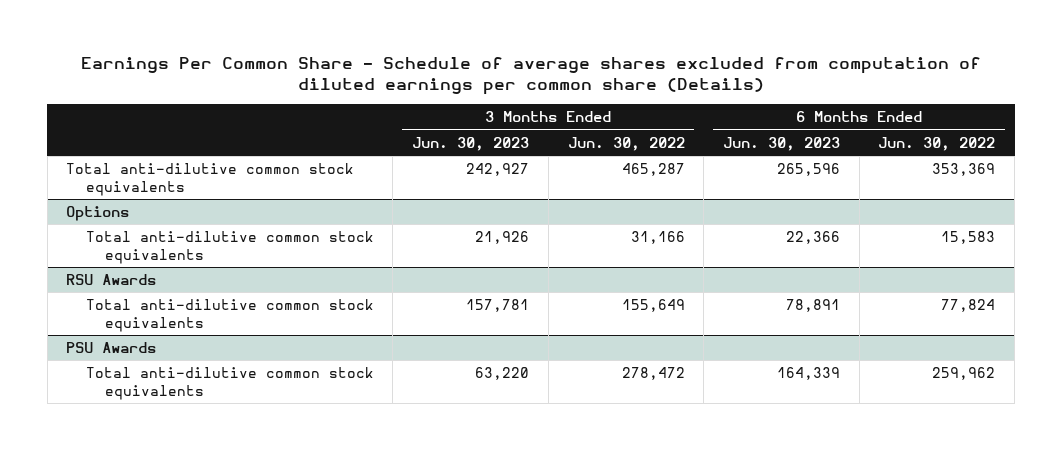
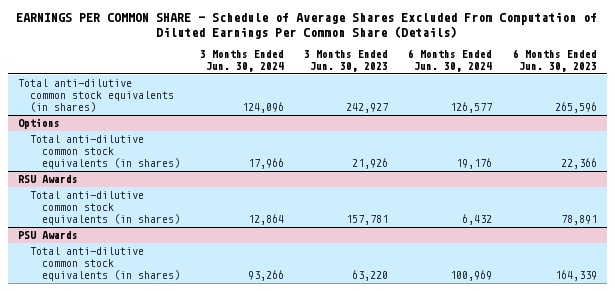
- Earnings Per Common Share - Schedule of average shares excluded from computation of diluted earnings per common share (Details)
+ EARNINGS PER COMMON SHARE - Schedule of Average Shares Excluded From Computation of Diluted Earnings Per Common Share (Details)
- | 3 Months Ended Jun. 30, 2023 | 3 Months Ended Jun. 30, 2022 | 6 Months Ended Jun. 30, 2023 | 6 Months Ended Jun. 30, 2022
+ | 3 Months Ended Jun. 30, 2024 | 3 Months Ended Jun. 30, 2023 | 6 Months Ended Jun. 30, 2024 | 6 Months Ended Jun. 30, 2023
- Total anti-dilutive common stock equivalents | 242,927 | 465,287 | 265,596 | 353,369
+ Total anti-dilutive common stock equivalents (in shares) | 124,096 | 242,927 | 126,577 | 265,596
@ Options
- Total anti-dilutive common stock equivalents | 21,926 | 31,166 | 22,366 | 15,583
+ Total anti-dilutive common stock equivalents (in shares) | 17,966 | 21,926 | 19,176 | 22,366
@ RSU Awards
- Total anti-dilutive common stock equivalents | 157,781 | 155,649 | 78,891 | 77,824
+ Total anti-dilutive common stock equivalents (in shares) | 12,864 | 157,781 | 6,432 | 78,891
@ PSU Awards
- Total anti-dilutive common stock equivalents | 63,220 | 278,472 | 164,339 | 259,962
+ Total anti-dilutive common stock equivalents (in shares) | 93,266 | 63,220 | 100,969 | 164,339

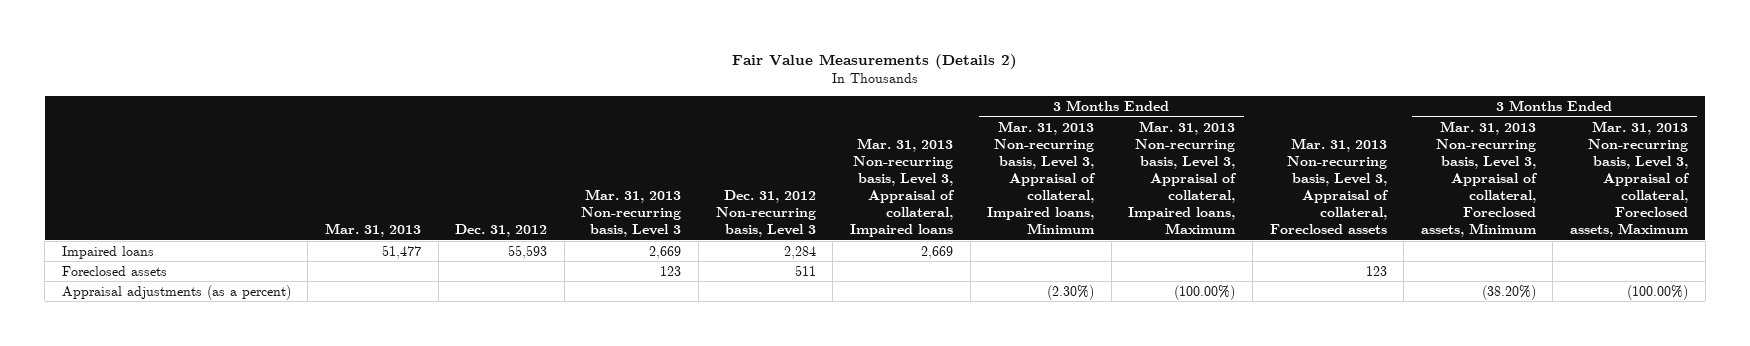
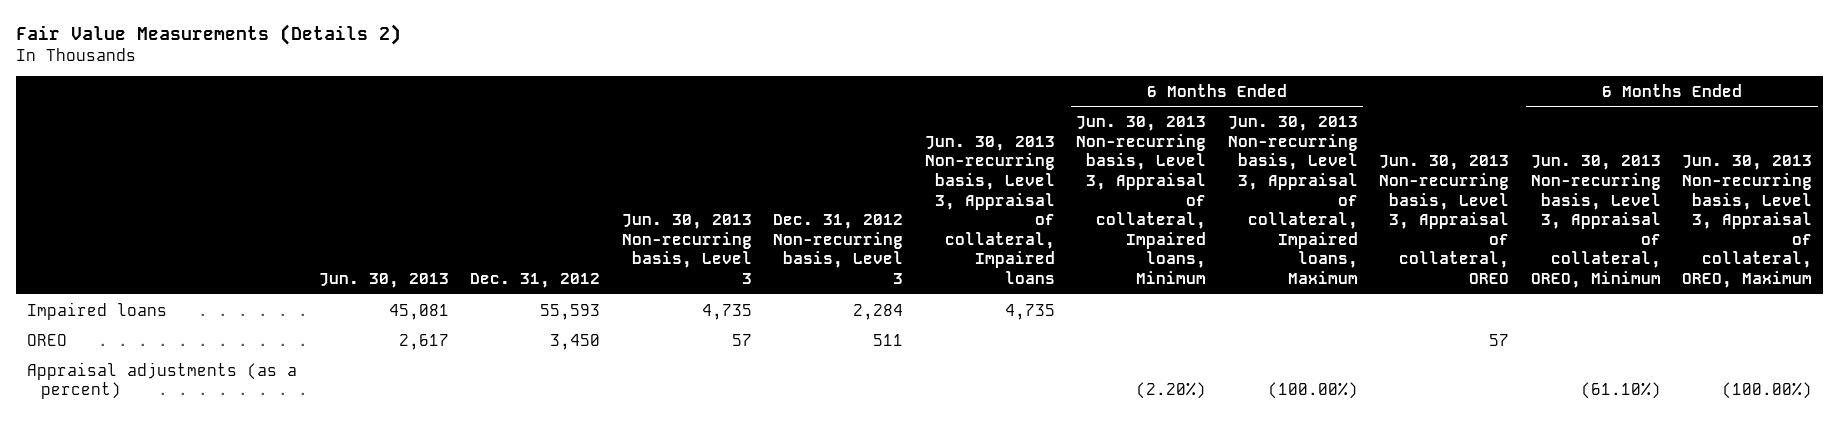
- | Mar. 31, 2013 | Dec. 31, 2012 | Mar. 31, 2013 Non-recurring basis, Level 3 | Dec. 31, 2012 Non-recurring basis, Level 3 | Mar. 31, 2013 Non-recurring basis, Level 3, Appraisal of collateral, Impaired loans | 3 Months Ended Mar. 31, 2013 Non-recurring basis, Level 3, Appraisal of collateral, Impaired loans, Minimum | 3 Months Ended Mar. 31, 2013 Non-recurring basis, Level 3, Appraisal of collateral, Impaired loans, Maximum | Mar. 31, 2013 Non-recurring basis, Level 3, Appraisal of collateral, Foreclosed assets | 3 Months Ended Mar. 31, 2013 Non-recurring basis, Level 3, Appraisal of collateral, Foreclosed assets, Minimum | 3 Months Ended Mar. 31, 2013 Non-recurring basis, Level 3, Appraisal of collateral, Foreclosed assets, Maximum
+ | Jun. 30, 2013 | Dec. 31, 2012 | Jun. 30, 2013 Non-recurring basis, Level 3 | Dec. 31, 2012 Non-recurring basis, Level 3 | Jun. 30, 2013 Non-recurring basis, Level 3, Appraisal of collateral, Impaired loans | 6 Months Ended Jun. 30, 2013 Non-recurring basis, Level 3, Appraisal of collateral, Impaired loans, Minimum | 6 Months Ended Jun. 30, 2013 Non-recurring basis, Level 3, Appraisal of collateral, Impaired loans, Maximum | Jun. 30, 2013 Non-recurring basis, Level 3, Appraisal of collateral, OREO | 6 Months Ended Jun. 30, 2013 Non-recurring basis, Level 3, Appraisal of collateral, OREO, Minimum | 6 Months Ended Jun. 30, 2013 Non-recurring basis, Level 3, Appraisal of collateral, OREO, Maximum
- Foreclosed assets | | | 123 | 511 | | | | 123 | |
+ OREO | 2,617 | 3,450 | 57 | 511 | | | | 57 | |

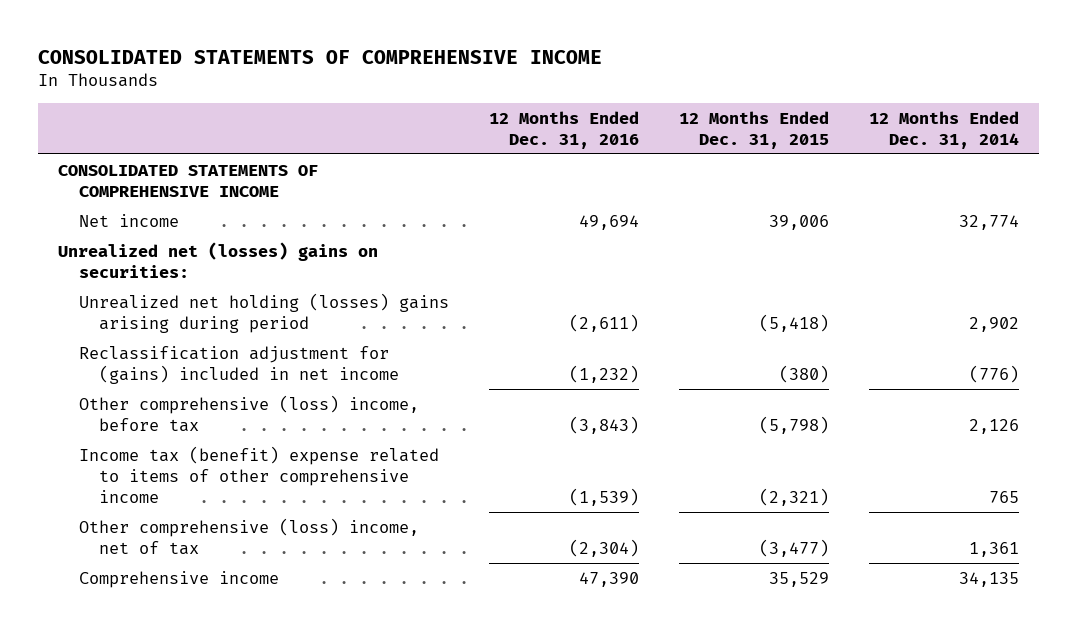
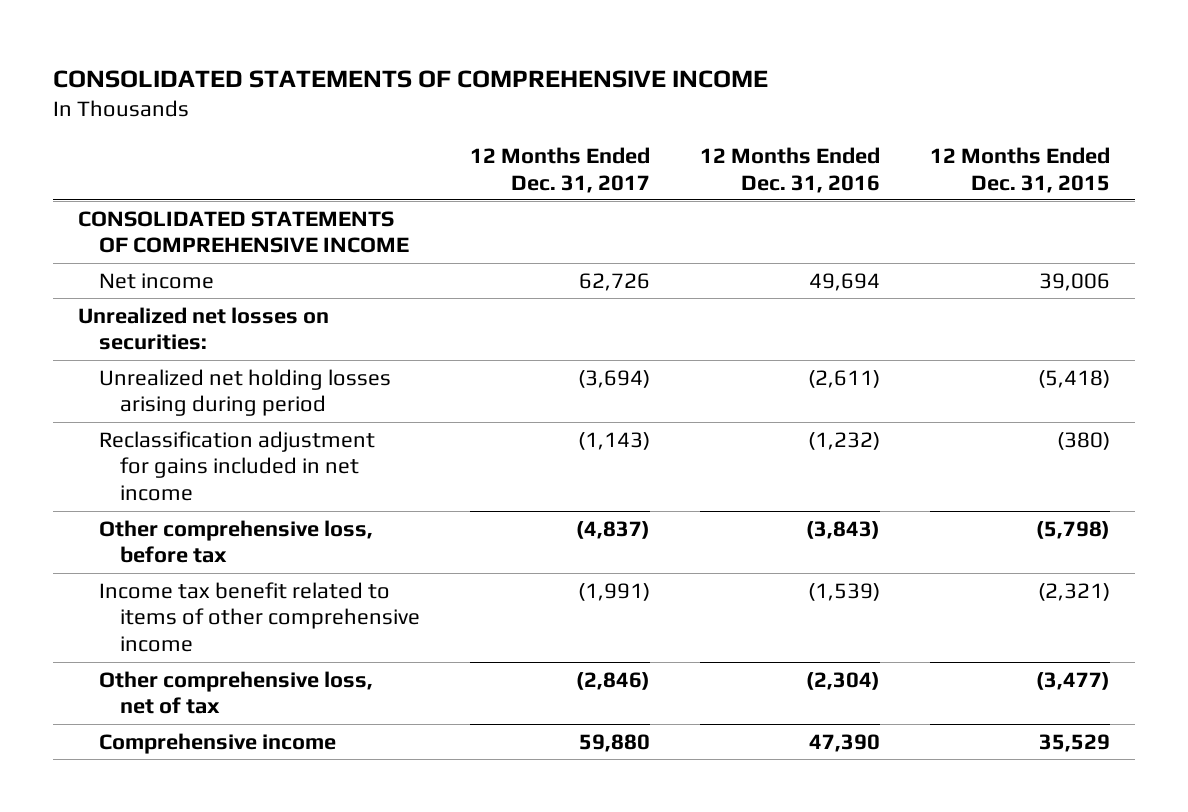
- | 12 Months Ended Dec. 31, 2016 | 12 Months Ended Dec. 31, 2015 | 12 Months Ended Dec. 31, 2014
+ | 12 Months Ended Dec. 31, 2017 | 12 Months Ended Dec. 31, 2016 | 12 Months Ended Dec. 31, 2015
- Unrealized net (losses) gains on securities:
- Unrealized net holding (losses) gains arising during period | (2,611) | (5,418) | 2,902
- Reclassification adjustment for (gains) included in net income | (1,232) | (380) | (776)
- Other comprehensive (loss) income, before tax | (3,843) | (5,798) | 2,126
- Income tax (benefit) expense related to items of other comprehensive income | (1,539) | (2,321) | 765
- Other comprehensive (loss) income, net of tax | (2,304) | (3,477) | 1,361
+ Unrealized net losses on securities:
+ Unrealized net holding losses arising during period | (3,694) | (2,611) | (5,418)
+ Reclassification adjustment for gains included in net income | (1,143) | (1,232) | (380)
+ Other comprehensive loss, before tax | (4,837) | (3,843) | (5,798)
+ Income tax benefit related to items of other comprehensive income | (1,991) | (1,539) | (2,321)
+ Other comprehensive loss, net of tax | (2,846) | (2,304) | (3,477)

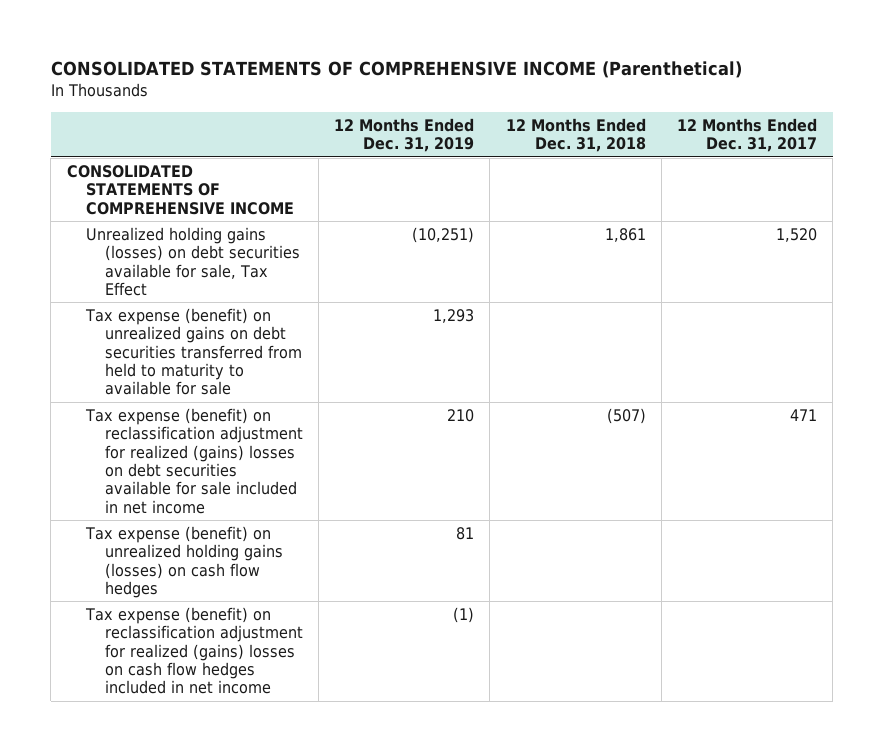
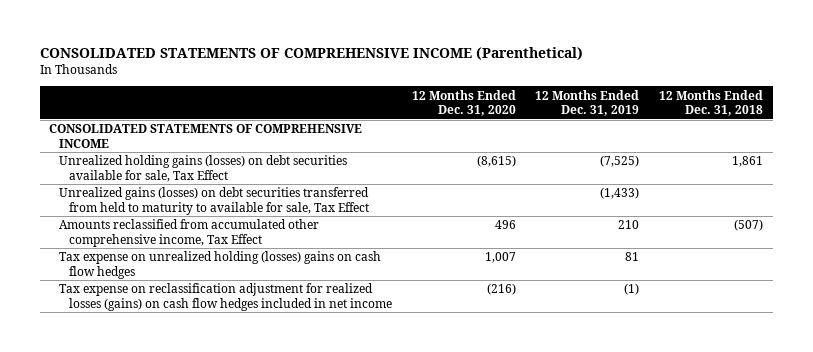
- | 12 Months Ended Dec. 31, 2019 | 12 Months Ended Dec. 31, 2018 | 12 Months Ended Dec. 31, 2017
+ | 12 Months Ended Dec. 31, 2020 | 12 Months Ended Dec. 31, 2019 | 12 Months Ended Dec. 31, 2018
- Unrealized holding gains (losses) on debt securities available for sale, Tax Effect | (10,251) | 1,861 | 1,520
- Tax expense (benefit) on unrealized gains on debt securities transferred from held to maturity to available for sale | 1,293 | |
- Tax expense (benefit) on reclassification adjustment for realized (gains) losses on debt securities available for sale included in net income | 210 | (507) | 471
- Tax expense (benefit) on unrealized holding gains (losses) on cash flow hedges | 81 | |
- Tax expense (benefit) on reclassification adjustment for realized (gains) losses on cash flow hedges included in net income | (1) | |
+ Unrealized holding gains (losses) on debt securities available for sale, Tax Effect | (8,615) | (7,525) | 1,861
+ Unrealized gains (losses) on debt securities transferred from held to maturity to available for sale, Tax Effect | | (1,433) |
+ Amounts reclassified from accumulated other comprehensive income, Tax Effect | 496 | 210 | (507)
+ Tax expense on unrealized holding (losses) gains on cash flow hedges | 1,007 | 81 |
+ Tax expense on reclassification adjustment for realized losses (gains) on cash flow hedges included in net income | (216) | (1) |

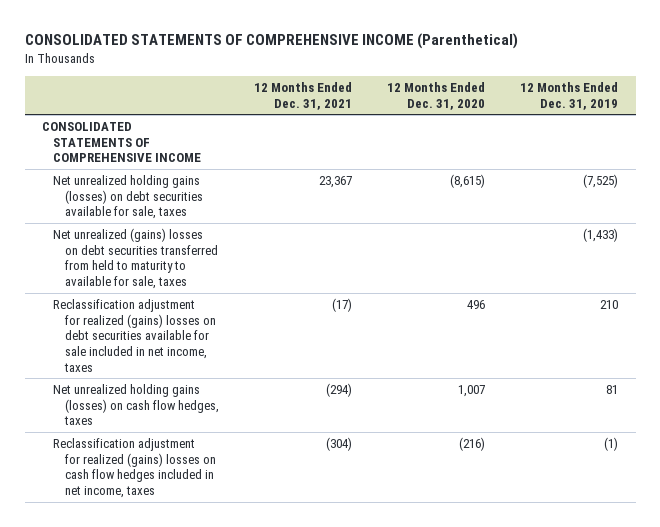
- | 12 Months Ended Dec. 31, 2020 | 12 Months Ended Dec. 31, 2019 | 12 Months Ended Dec. 31, 2018
+ | 12 Months Ended Dec. 31, 2021 | 12 Months Ended Dec. 31, 2020 | 12 Months Ended Dec. 31, 2019
- Unrealized holding gains (losses) on debt securities available for sale, Tax Effect | (8,615) | (7,525) | 1,861
- Unrealized gains (losses) on debt securities transferred from held to maturity to available for sale, Tax Effect | | (1,433) |
- Amounts reclassified from accumulated other comprehensive income, Tax Effect | 496 | 210 | (507)
- Tax expense on unrealized holding (losses) gains on cash flow hedges | 1,007 | 81 |
- Tax expense on reclassification adjustment for realized losses (gains) on cash flow hedges included in net income | (216) | (1) |
+ Net unrealized holding gains (losses) on debt securities available for sale, taxes | 23,367 | (8,615) | (7,525)
+ Net unrealized (gains) losses on debt securities transferred from held to maturity to available for sale, taxes | | | (1,433)
+ Reclassification adjustment for realized (gains) losses on debt securities available for sale included in net income, taxes | (17) | 496 | 210
+ Net unrealized holding gains (losses) on cash flow hedges, taxes | (294) | 1,007 | 81
+ Reclassification adjustment for realized (gains) losses on cash flow hedges included in net income, taxes | (304) | (216) | (1)

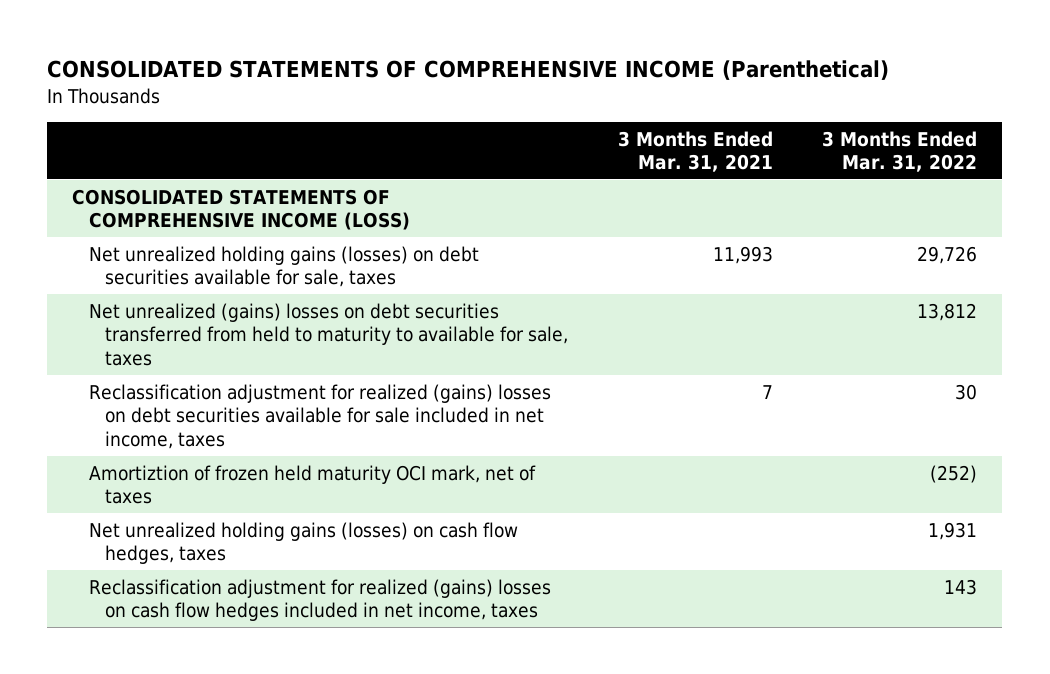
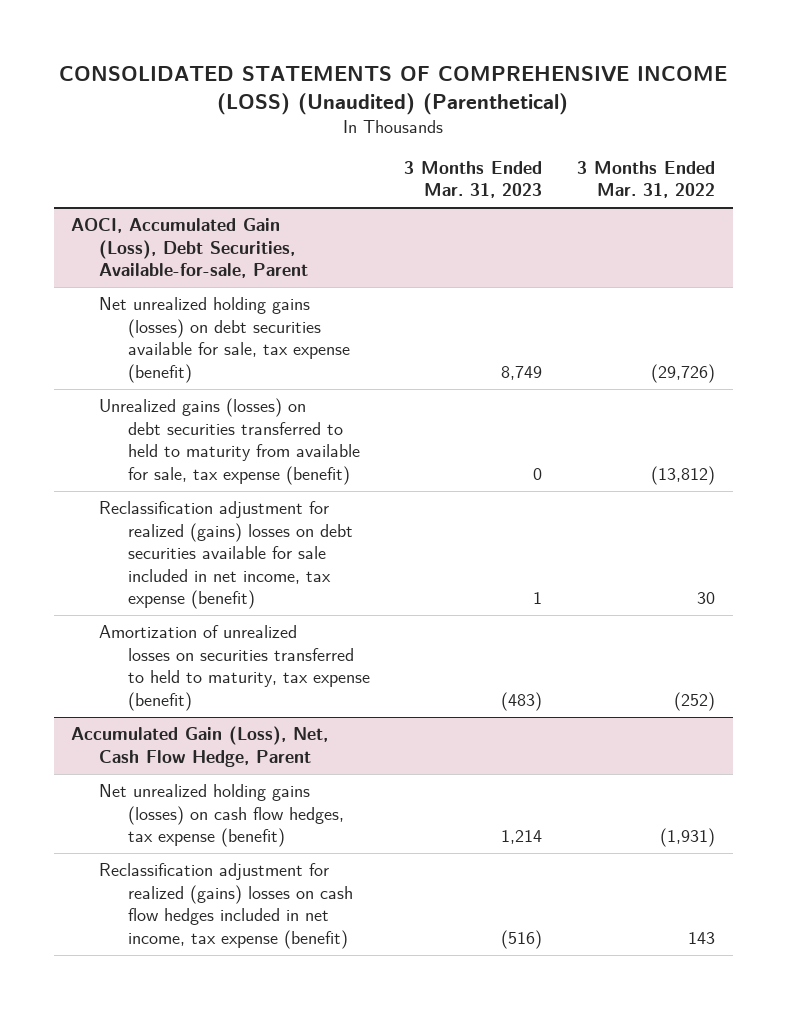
- CONSOLIDATED STATEMENTS OF COMPREHENSIVE INCOME (Parenthetical)
+ CONSOLIDATED STATEMENTS OF COMPREHENSIVE INCOME (LOSS) (Unaudited) (Parenthetical)
- | 3 Months Ended Mar. 31, 2021 | 3 Months Ended Mar. 31, 2022
+ | 3 Months Ended Mar. 31, 2023 | 3 Months Ended Mar. 31, 2022
- CONSOLIDATED STATEMENTS OF COMPREHENSIVE INCOME (LOSS)
- Net unrealized holding gains (losses) on debt securities available for sale, taxes | 11,993 | 29,726
- Net unrealized (gains) losses on debt securities transferred from held to maturity to available for sale, taxes | | 13,812
- Reclassification adjustment for realized (gains) losses on debt securities available for sale included in net income, taxes | 7 | 30
- Amortiztion of frozen held maturity OCI mark, net of taxes | | (252)
- Net unrealized holding gains (losses) on cash flow hedges, taxes | | 1,931
- Reclassification adjustment for realized (gains) losses on cash flow hedges included in net income, taxes | | 143
+ AOCI, Accumulated Gain (Loss), Debt Securities, Available-for-sale, Parent
+ Net unrealized holding gains (losses) on debt securities available for sale, tax expense (benefit) | 8,749 | (29,726)
+ Unrealized gains (losses) on debt securities transferred to held to maturity from available for sale, tax expense (benefit) | 0 | (13,812)
+ Reclassification adjustment for realized (gains) losses on debt securities available for sale included in net income, tax expense (benefit) | 1 | 30
+ Amortization of unrealized losses on securities transferred to held to maturity, tax expense (benefit) | (483) | (252)
+ Accumulated Gain (Loss), Net, Cash Flow Hedge, Parent
+ Net unrealized holding gains (losses) on cash flow hedges, tax expense (benefit) | 1,214 | (1,931)
+ Reclassification adjustment for realized (gains) losses on cash flow hedges included in net income, tax expense (benefit) | (516) | 143

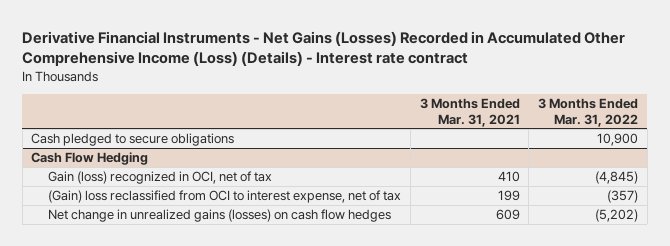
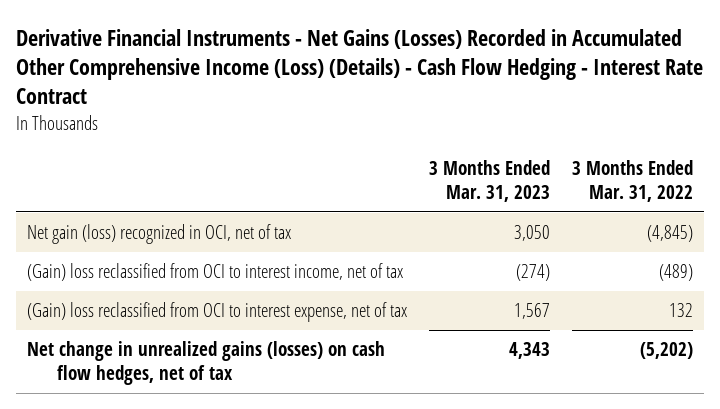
- Derivative Financial Instruments - Net Gains (Losses) Recorded in Accumulated Other Comprehensive Income (Loss) (Details) - Interest rate contract
+ Derivative Financial Instruments - Net Gains (Losses) Recorded in Accumulated Other Comprehensive Income (Loss) (Details) - Cash Flow Hedging - Interest Rate Contract
- | 3 Months Ended Mar. 31, 2021 | 3 Months Ended Mar. 31, 2022
+ | 3 Months Ended Mar. 31, 2023 | 3 Months Ended Mar. 31, 2022
- Cash pledged to secure obligations | | 10,900
- Cash Flow Hedging
- Gain (loss) recognized in OCI, net of tax | 410 | (4,845)
- (Gain) loss reclassified from OCI to interest expense, net of tax | 199 | (357)
- Net change in unrealized gains (losses) on cash flow hedges | 609 | (5,202)
+ Net gain (loss) recognized in OCI, net of tax | 3,050 | (4,845)
+ (Gain) loss reclassified from OCI to interest income, net of tax | (274) | (489)
+ (Gain) loss reclassified from OCI to interest expense, net of tax | 1,567 | 132
+ Net change in unrealized gains (losses) on cash flow hedges, net of tax | 4,343 | (5,202)

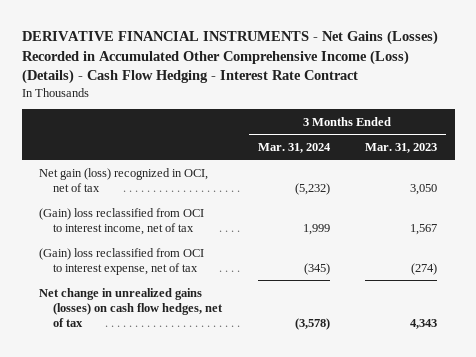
- Derivative Financial Instruments - Net Gains (Losses) Recorded in Accumulated Other Comprehensive Income (Loss) (Details) - Cash Flow Hedging - Interest Rate Contract
+ DERIVATIVE FINANCIAL INSTRUMENTS - Net Gains (Losses) Recorded in Accumulated Other Comprehensive Income (Loss) (Details) - Cash Flow Hedging - Interest Rate Contract
- | 3 Months Ended Mar. 31, 2023 | 3 Months Ended Mar. 31, 2022
+ | 3 Months Ended Mar. 31, 2024 | 3 Months Ended Mar. 31, 2023
- (Gain) loss reclassified from OCI to interest income, net of tax | (274) | (489)
- (Gain) loss reclassified from OCI to interest expense, net of tax | 1,567 | 132
+ (Gain) loss reclassified from OCI to interest income, net of tax | 1,999 | 1,567
+ (Gain) loss reclassified from OCI to interest expense, net of tax | (345) | (274)

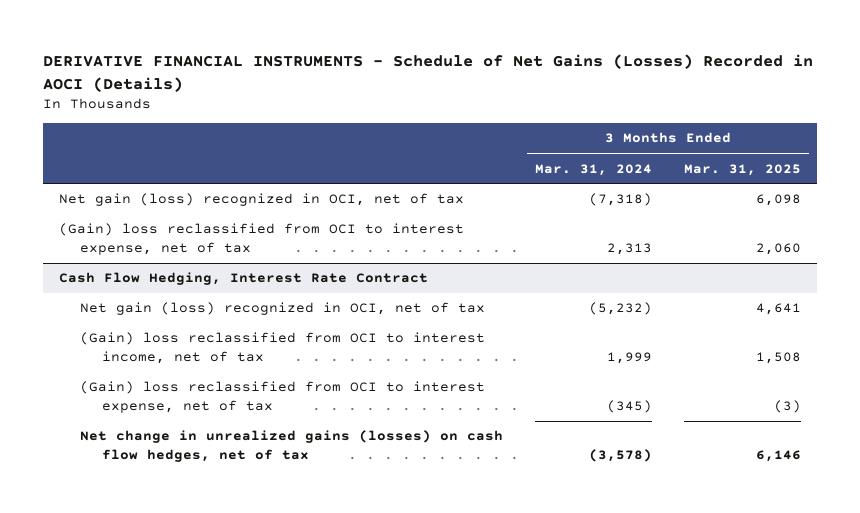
- DERIVATIVE FINANCIAL INSTRUMENTS - Net Gains (Losses) Recorded in Accumulated Other Comprehensive Income (Loss) (Details) - Cash Flow Hedging - Interest Rate Contract
+ DERIVATIVE FINANCIAL INSTRUMENTS - Schedule of Net Gains (Losses) Recorded in AOCI (Details)
- | 3 Months Ended Mar. 31, 2024 | 3 Months Ended Mar. 31, 2023
+ | 3 Months Ended Mar. 31, 2024 | 3 Months Ended Mar. 31, 2025
+ Net gain (loss) recognized in OCI, net of tax | (7,318) | 6,098
+ (Gain) loss reclassified from OCI to interest expense, net of tax | 2,313 | 2,060
+ Cash Flow Hedging, Interest Rate Contract

